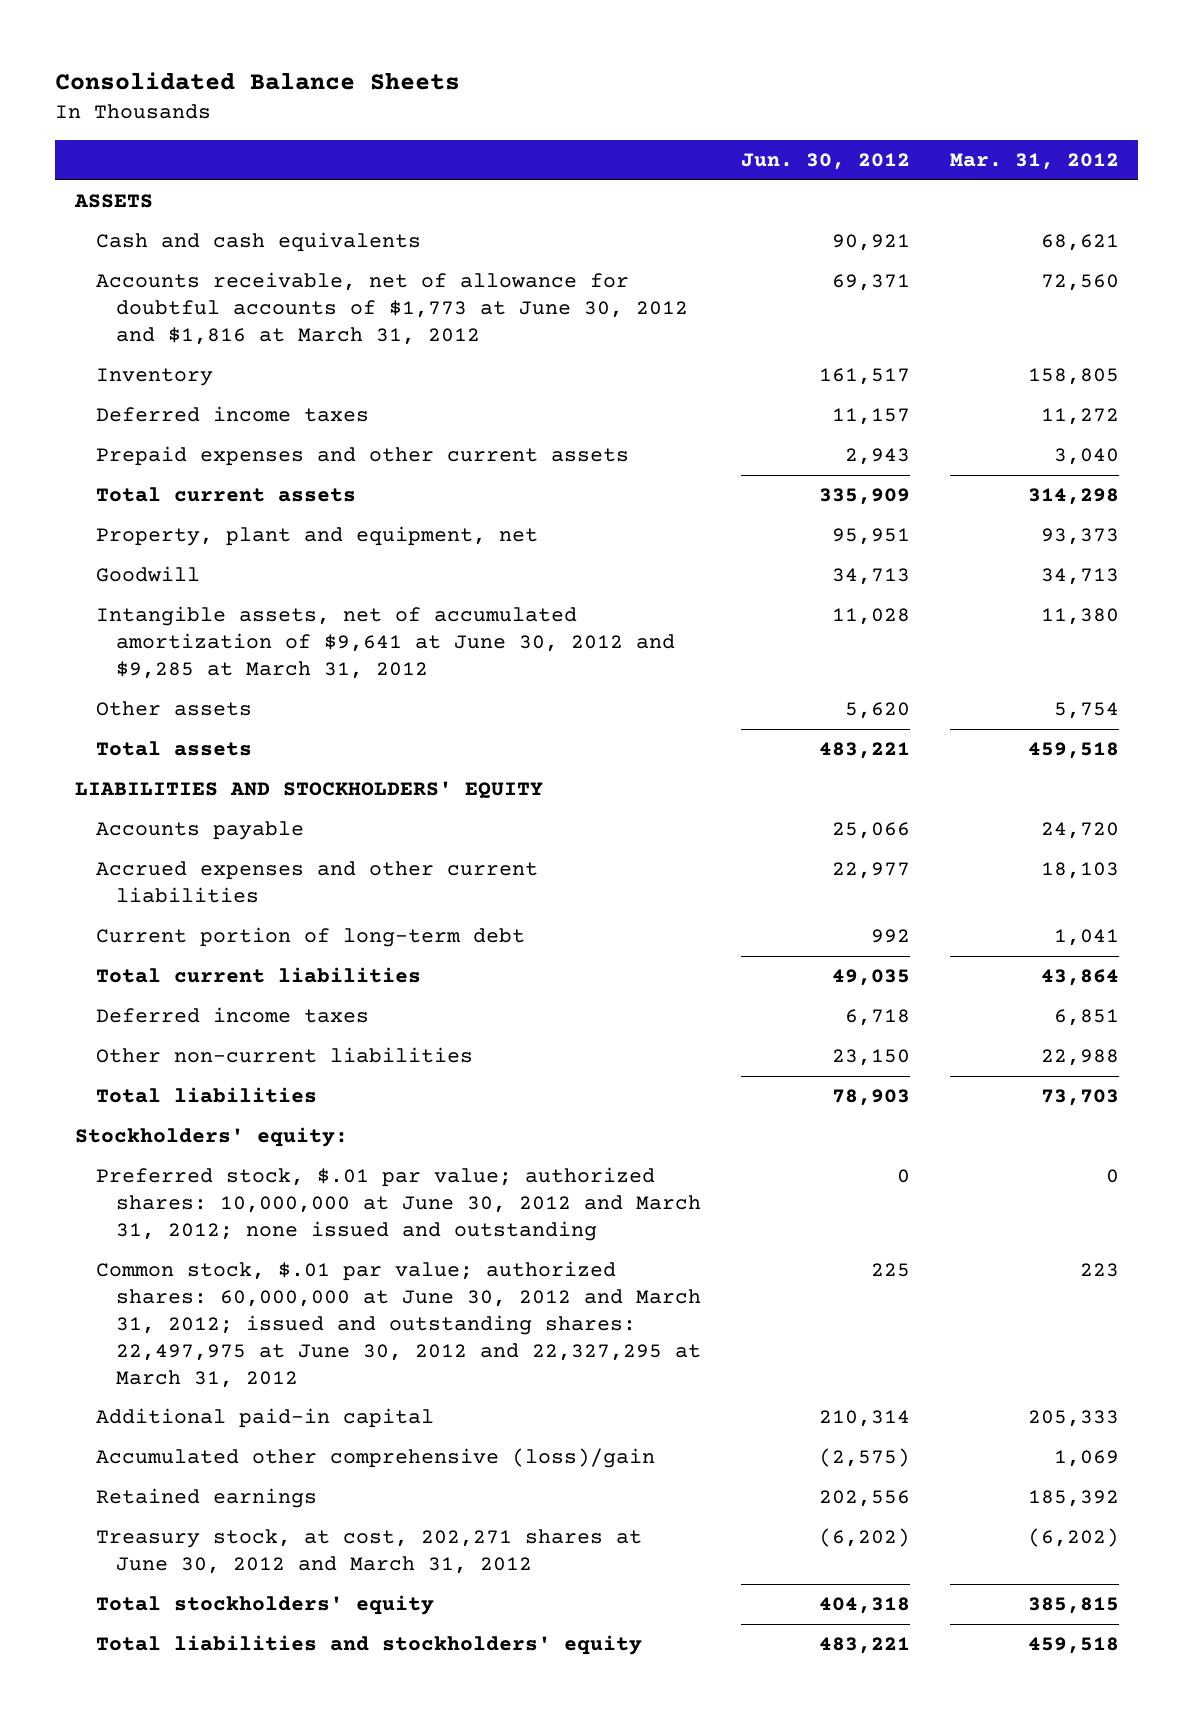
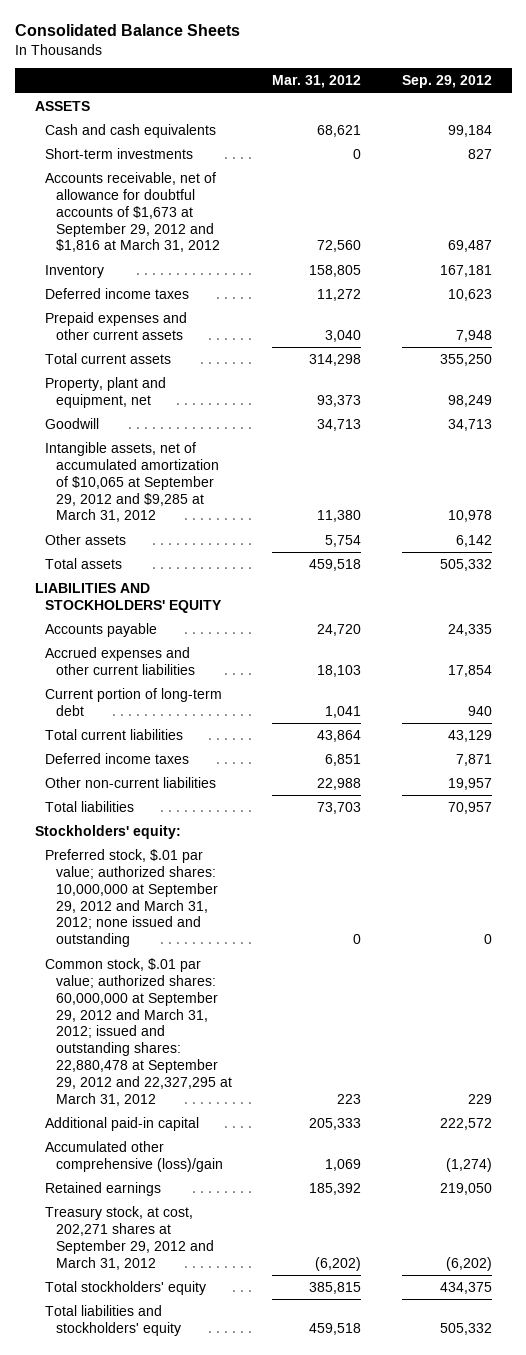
- | Jun. 30, 2012 | Mar. 31, 2012
+ | Mar. 31, 2012 | Sep. 29, 2012
- Accounts receivable, net of allowance for doubtful accounts of $1,773 at June 30, 2012 and $1,816 at March 31, 2012 | 69,371 | 72,560
+ Short-term investments | 0 | 827
+ Accounts receivable, net of allowance for doubtful accounts of $1,673 at September 29, 2012 and $1,816 at March 31, 2012 | 72,560 | 69,487
- Intangible assets, net of accumulated amortization of $9,641 at June 30, 2012 and $9,285 at March 31, 2012 | 11,028 | 11,380
+ Intangible assets, net of accumulated amortization of $10,065 at September 29, 2012 and $9,285 at March 31, 2012 | 11,380 | 10,978
- Preferred stock, $.01 par value; authorized shares: 10,000,000 at June 30, 2012 and March 31, 2012; none issued and outstanding | 0 | 0
- Common stock, $.01 par value; authorized shares: 60,000,000 at June 30, 2012 and March 31, 2012; issued and outstanding shares: 22,497,975 at June 30, 2012 and 22,327,295 at March 31, 2012 | 225 | 223
+ Preferred stock, $.01 par value; authorized shares: 10,000,000 at September 29, 2012 and March 31, 2012; none issued and outstanding | 0 | 0
+ Common stock, $.01 par value; authorized shares: 60,000,000 at September 29, 2012 and March 31, 2012; issued and outstanding shares: 22,880,478 at September 29, 2012 and 22,327,295 at March 31, 2012 | 223 | 229
- Treasury stock, at cost, 202,271 shares at June 30, 2012 and March 31, 2012 | (6,202) | (6,202)
+ Treasury stock, at cost, 202,271 shares at September 29, 2012 and March 31, 2012 | (6,202) | (6,202)

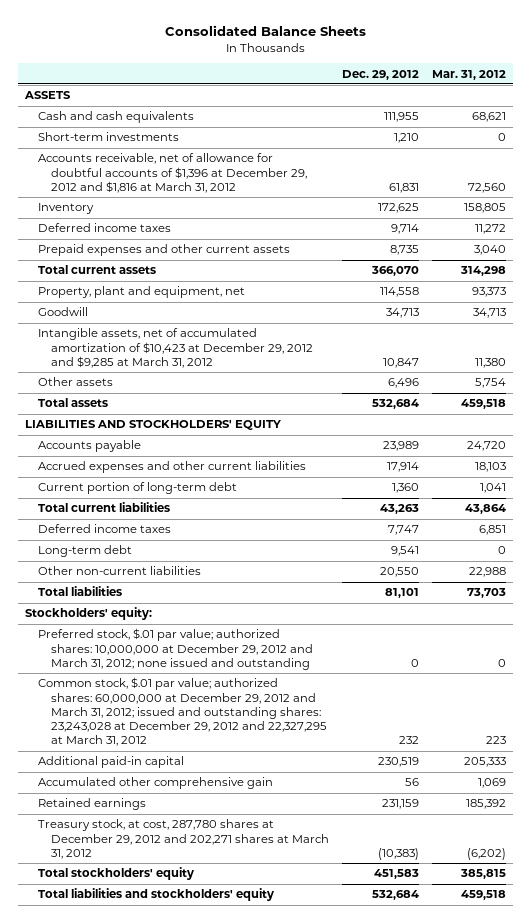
- | Mar. 31, 2012 | Sep. 29, 2012
+ | Dec. 29, 2012 | Mar. 31, 2012
- Accounts receivable, net of allowance for doubtful accounts of $1,673 at September 29, 2012 and $1,816 at March 31, 2012 | 72,560 | 69,487
+ Accounts receivable, net of allowance for doubtful accounts of $1,396 at December 29, 2012 and $1,816 at March 31, 2012 | 61,831 | 72,560
- Intangible assets, net of accumulated amortization of $10,065 at September 29, 2012 and $9,285 at March 31, 2012 | 11,380 | 10,978
+ Intangible assets, net of accumulated amortization of $10,423 at December 29, 2012 and $9,285 at March 31, 2012 | 10,847 | 11,380
+ Long-term debt | 9,541 | 0
- Preferred stock, $.01 par value; authorized shares: 10,000,000 at September 29, 2012 and March 31, 2012; none issued and outstanding | 0 | 0
- Common stock, $.01 par value; authorized shares: 60,000,000 at September 29, 2012 and March 31, 2012; issued and outstanding shares: 22,880,478 at September 29, 2012 and 22,327,295 at March 31, 2012 | 223 | 229
+ Preferred stock, $.01 par value; authorized shares: 10,000,000 at December 29, 2012 and March 31, 2012; none issued and outstanding | 0 | 0
+ Common stock, $.01 par value; authorized shares: 60,000,000 at December 29, 2012 and March 31, 2012; issued and outstanding shares: 23,243,028 at December 29, 2012 and 22,327,295 at March 31, 2012 | 232 | 223
- Accumulated other comprehensive (loss)/gain | 1,069 | (1,274)
+ Accumulated other comprehensive gain | 56 | 1,069
- Treasury stock, at cost, 202,271 shares at September 29, 2012 and March 31, 2012 | (6,202) | (6,202)
+ Treasury stock, at cost, 287,780 shares at December 29, 2012 and 202,271 shares at March 31, 2012 | (10,383) | (6,202)

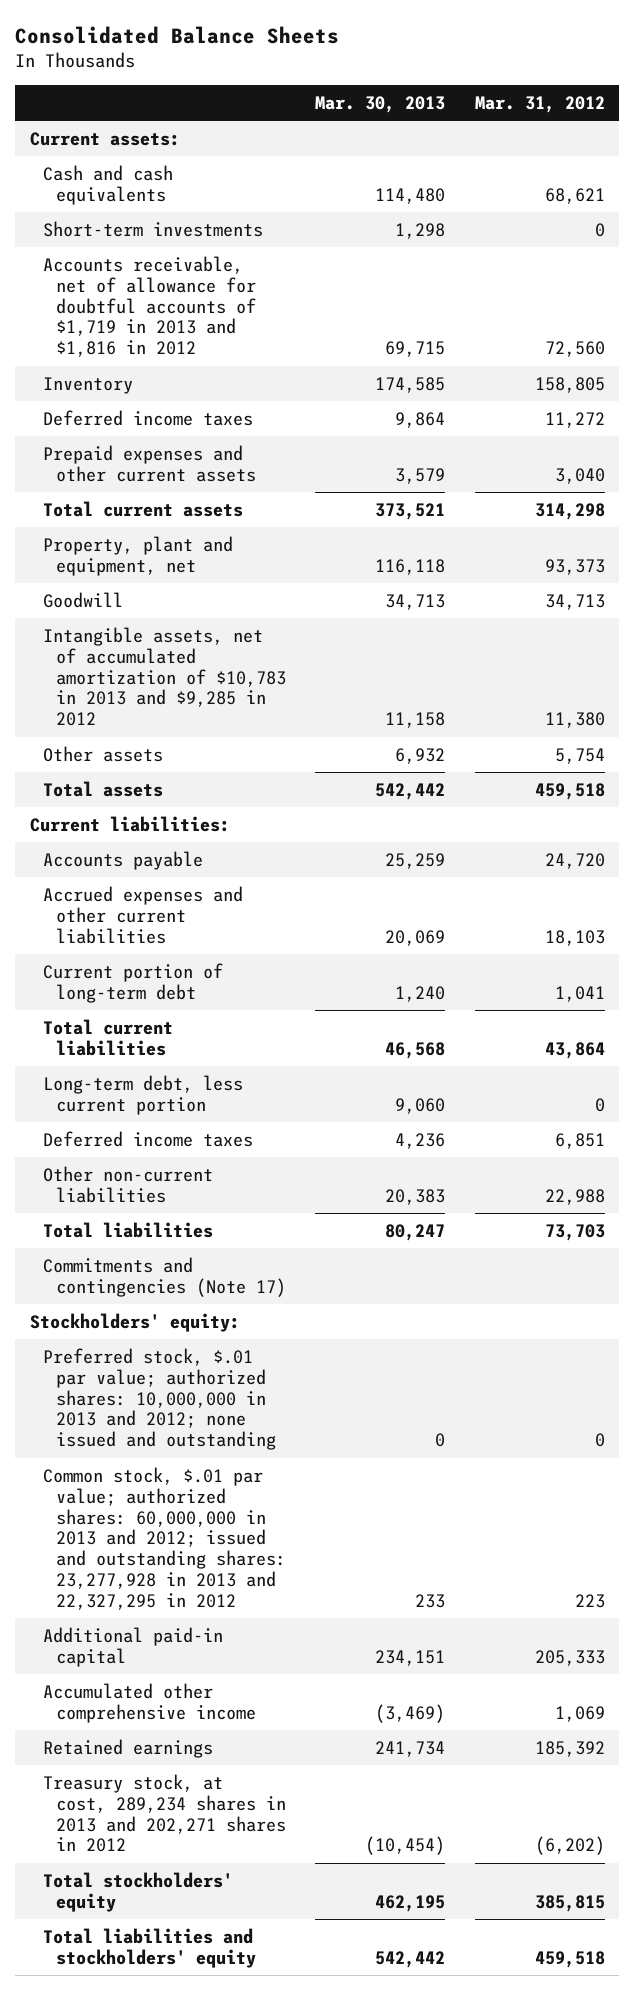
- | Dec. 29, 2012 | Mar. 31, 2012
+ | Mar. 30, 2013 | Mar. 31, 2012
- ASSETS
+ Current assets:
- Accounts receivable, net of allowance for doubtful accounts of $1,396 at December 29, 2012 and $1,816 at March 31, 2012 | 61,831 | 72,560
+ Accounts receivable, net of allowance for doubtful accounts of $1,719 in 2013 and $1,816 in 2012 | 69,715 | 72,560
- Intangible assets, net of accumulated amortization of $10,423 at December 29, 2012 and $9,285 at March 31, 2012 | 10,847 | 11,380
+ Intangible assets, net of accumulated amortization of $10,783 in 2013 and $9,285 in 2012 | 11,158 | 11,380
- LIABILITIES AND STOCKHOLDERS' EQUITY
+ Current liabilities:
+ Long-term debt, less current portion | 9,060 | 0
- Long-term debt | 9,541 | 0
+ Commitments and contingencies (Note 17)
- Preferred stock, $.01 par value; authorized shares: 10,000,000 at December 29, 2012 and March 31, 2012; none issued and outstanding | 0 | 0
- Common stock, $.01 par value; authorized shares: 60,000,000 at December 29, 2012 and March 31, 2012; issued and outstanding shares: 23,243,028 at December 29, 2012 and 22,327,295 at March 31, 2012 | 232 | 223
+ Preferred stock, $.01 par value; authorized shares: 10,000,000 in 2013 and 2012; none issued and outstanding | 0 | 0
+ Common stock, $.01 par value; authorized shares: 60,000,000 in 2013 and 2012; issued and outstanding shares: 23,277,928 in 2013 and 22,327,295 in 2012 | 233 | 223
- Accumulated other comprehensive gain | 56 | 1,069
+ Accumulated other comprehensive income | (3,469) | 1,069
- Treasury stock, at cost, 287,780 shares at December 29, 2012 and 202,271 shares at March 31, 2012 | (10,383) | (6,202)
+ Treasury stock, at cost, 289,234 shares in 2013 and 202,271 shares in 2012 | (10,454) | (6,202)

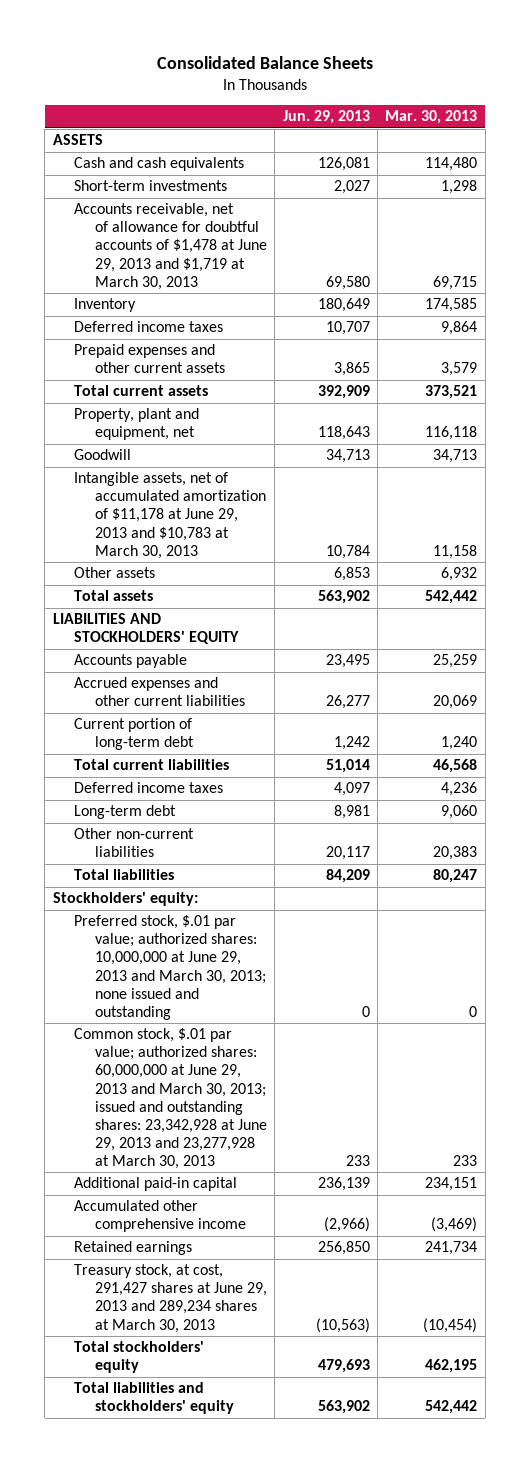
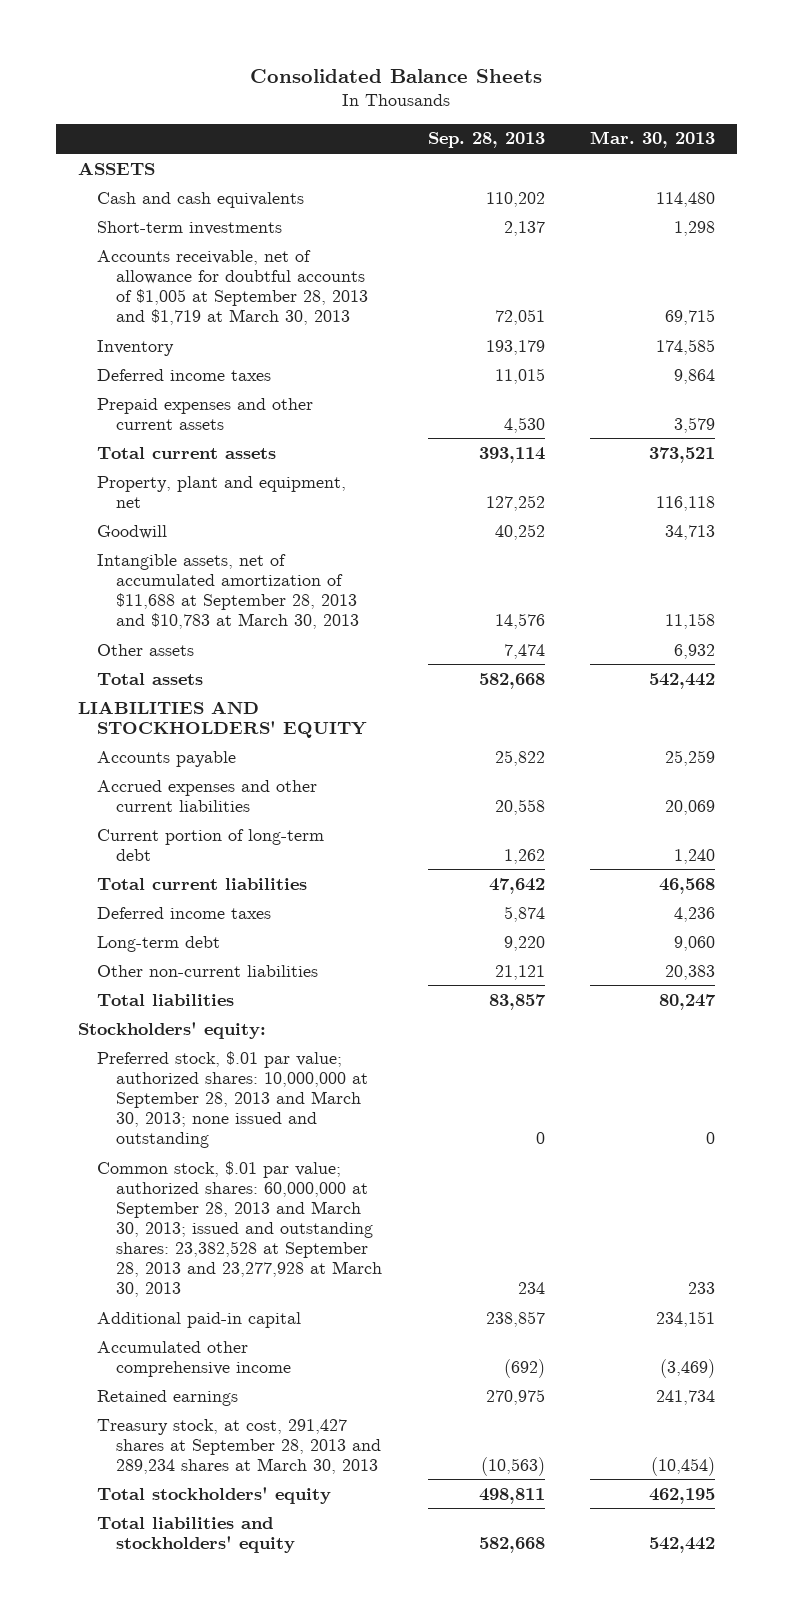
- | Jun. 29, 2013 | Mar. 30, 2013
+ | Sep. 28, 2013 | Mar. 30, 2013
- Accounts receivable, net of allowance for doubtful accounts of $1,478 at June 29, 2013 and $1,719 at March 30, 2013 | 69,580 | 69,715
+ Accounts receivable, net of allowance for doubtful accounts of $1,005 at September 28, 2013 and $1,719 at March 30, 2013 | 72,051 | 69,715
- Intangible assets, net of accumulated amortization of $11,178 at June 29, 2013 and $10,783 at March 30, 2013 | 10,784 | 11,158
+ Intangible assets, net of accumulated amortization of $11,688 at September 28, 2013 and $10,783 at March 30, 2013 | 14,576 | 11,158
- Preferred stock, $.01 par value; authorized shares: 10,000,000 at June 29, 2013 and March 30, 2013; none issued and outstanding | 0 | 0
- Common stock, $.01 par value; authorized shares: 60,000,000 at June 29, 2013 and March 30, 2013; issued and outstanding shares: 23,342,928 at June 29, 2013 and 23,277,928 at March 30, 2013 | 233 | 233
+ Preferred stock, $.01 par value; authorized shares: 10,000,000 at September 28, 2013 and March 30, 2013; none issued and outstanding | 0 | 0
+ Common stock, $.01 par value; authorized shares: 60,000,000 at September 28, 2013 and March 30, 2013; issued and outstanding shares: 23,382,528 at September 28, 2013 and 23,277,928 at March 30, 2013 | 234 | 233
- Treasury stock, at cost, 291,427 shares at June 29, 2013 and 289,234 shares at March 30, 2013 | (10,563) | (10,454)
+ Treasury stock, at cost, 291,427 shares at September 28, 2013 and 289,234 shares at March 30, 2013 | (10,563) | (10,454)

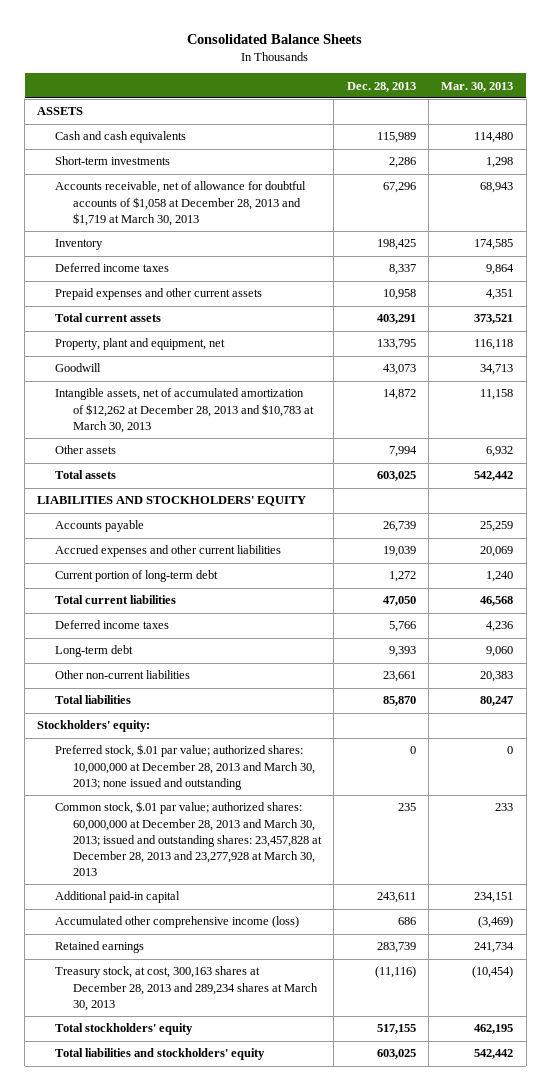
- | Sep. 28, 2013 | Mar. 30, 2013
+ | Dec. 28, 2013 | Mar. 30, 2013
- Accounts receivable, net of allowance for doubtful accounts of $1,005 at September 28, 2013 and $1,719 at March 30, 2013 | 72,051 | 69,715
+ Accounts receivable, net of allowance for doubtful accounts of $1,058 at December 28, 2013 and $1,719 at March 30, 2013 | 67,296 | 68,943
- Prepaid expenses and other current assets | 4,530 | 3,579
+ Prepaid expenses and other current assets | 10,958 | 4,351
- Intangible assets, net of accumulated amortization of $11,688 at September 28, 2013 and $10,783 at March 30, 2013 | 14,576 | 11,158
+ Intangible assets, net of accumulated amortization of $12,262 at December 28, 2013 and $10,783 at March 30, 2013 | 14,872 | 11,158
- Preferred stock, $.01 par value; authorized shares: 10,000,000 at September 28, 2013 and March 30, 2013; none issued and outstanding | 0 | 0
- Common stock, $.01 par value; authorized shares: 60,000,000 at September 28, 2013 and March 30, 2013; issued and outstanding shares: 23,382,528 at September 28, 2013 and 23,277,928 at March 30, 2013 | 234 | 233
+ Preferred stock, $.01 par value; authorized shares: 10,000,000 at December 28, 2013 and March 30, 2013; none issued and outstanding | 0 | 0
+ Common stock, $.01 par value; authorized shares: 60,000,000 at December 28, 2013 and March 30, 2013; issued and outstanding shares: 23,457,828 at December 28, 2013 and 23,277,928 at March 30, 2013 | 235 | 233
- Accumulated other comprehensive income | (692) | (3,469)
+ Accumulated other comprehensive income (loss) | 686 | (3,469)
- Treasury stock, at cost, 291,427 shares at September 28, 2013 and 289,234 shares at March 30, 2013 | (10,563) | (10,454)
+ Treasury stock, at cost, 300,163 shares at December 28, 2013 and 289,234 shares at March 30, 2013 | (11,116) | (10,454)

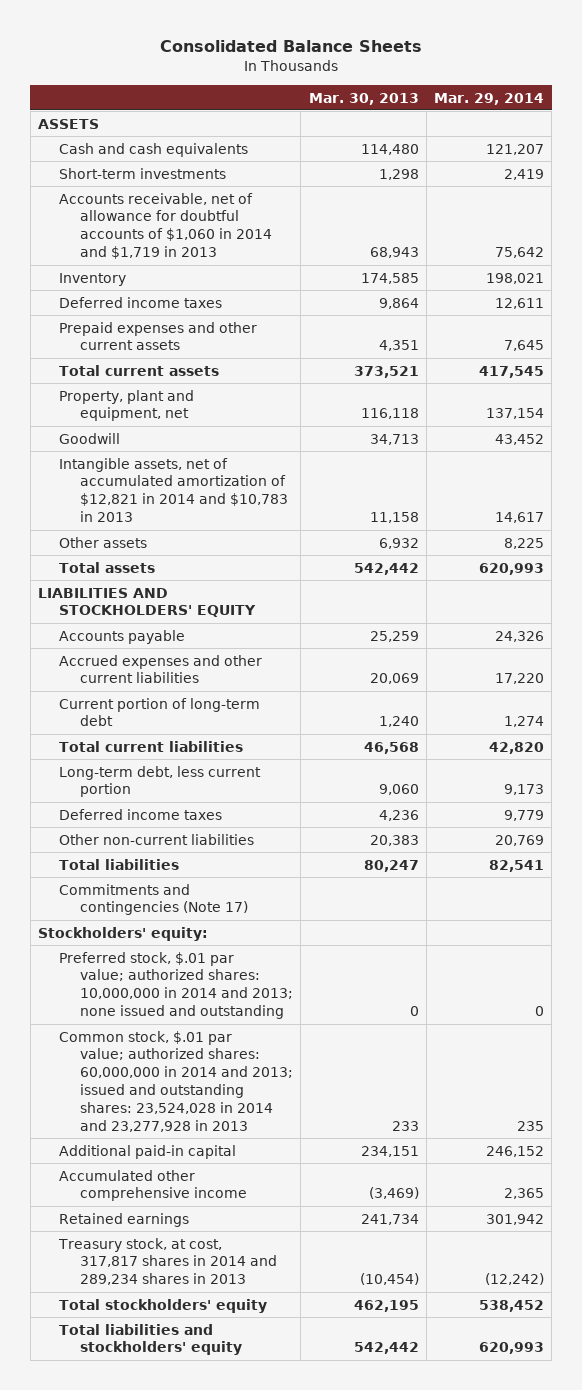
- | Dec. 28, 2013 | Mar. 30, 2013
+ | Mar. 30, 2013 | Mar. 29, 2014
- Accounts receivable, net of allowance for doubtful accounts of $1,058 at December 28, 2013 and $1,719 at March 30, 2013 | 67,296 | 68,943
+ Accounts receivable, net of allowance for doubtful accounts of $1,060 in 2014 and $1,719 in 2013 | 68,943 | 75,642
- Intangible assets, net of accumulated amortization of $12,262 at December 28, 2013 and $10,783 at March 30, 2013 | 14,872 | 11,158
+ Intangible assets, net of accumulated amortization of $12,821 in 2014 and $10,783 in 2013 | 11,158 | 14,617
+ Long-term debt, less current portion | 9,060 | 9,173
- Long-term debt | 9,393 | 9,060
+ Commitments and contingencies (Note 17)
- Preferred stock, $.01 par value; authorized shares: 10,000,000 at December 28, 2013 and March 30, 2013; none issued and outstanding | 0 | 0
- Common stock, $.01 par value; authorized shares: 60,000,000 at December 28, 2013 and March 30, 2013; issued and outstanding shares: 23,457,828 at December 28, 2013 and 23,277,928 at March 30, 2013 | 235 | 233
+ Preferred stock, $.01 par value; authorized shares: 10,000,000 in 2014 and 2013; none issued and outstanding | 0 | 0
+ Common stock, $.01 par value; authorized shares: 60,000,000 in 2014 and 2013; issued and outstanding shares: 23,524,028 in 2014 and 23,277,928 in 2013 | 233 | 235
- Accumulated other comprehensive income (loss) | 686 | (3,469)
+ Accumulated other comprehensive income | (3,469) | 2,365
- Treasury stock, at cost, 300,163 shares at December 28, 2013 and 289,234 shares at March 30, 2013 | (11,116) | (10,454)
+ Treasury stock, at cost, 317,817 shares in 2014 and 289,234 shares in 2013 | (10,454) | (12,242)

